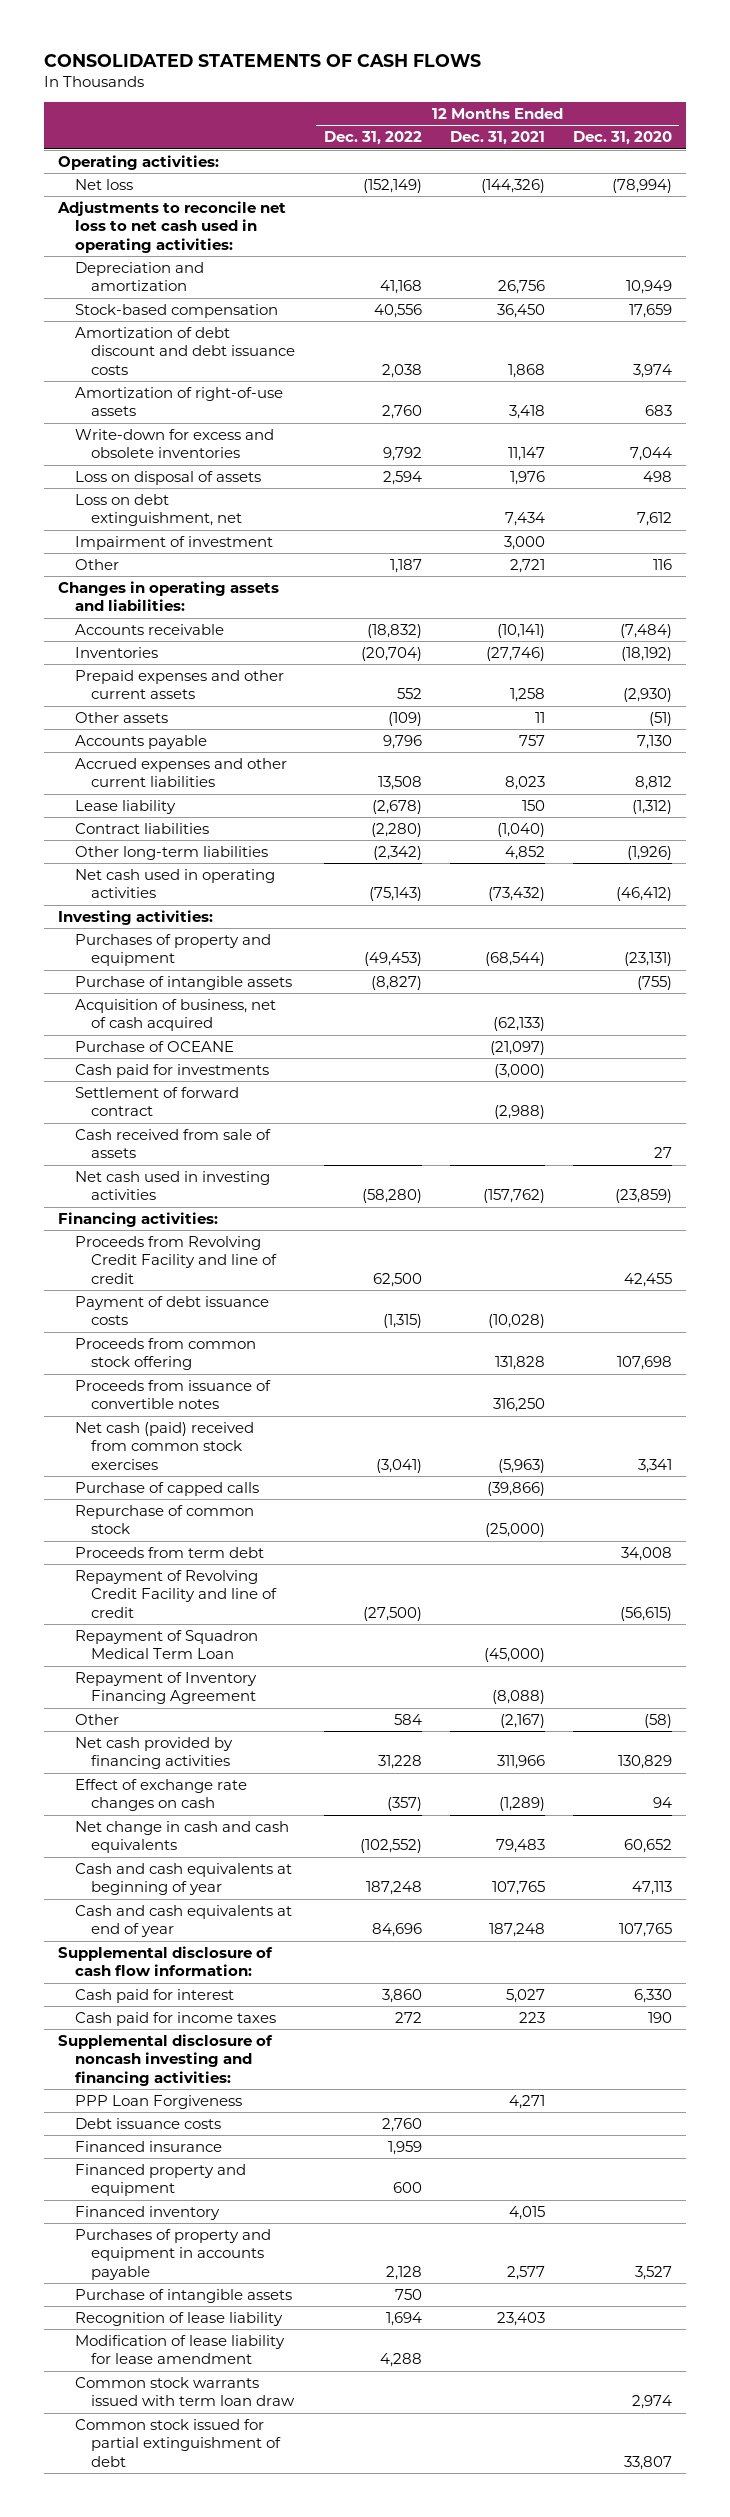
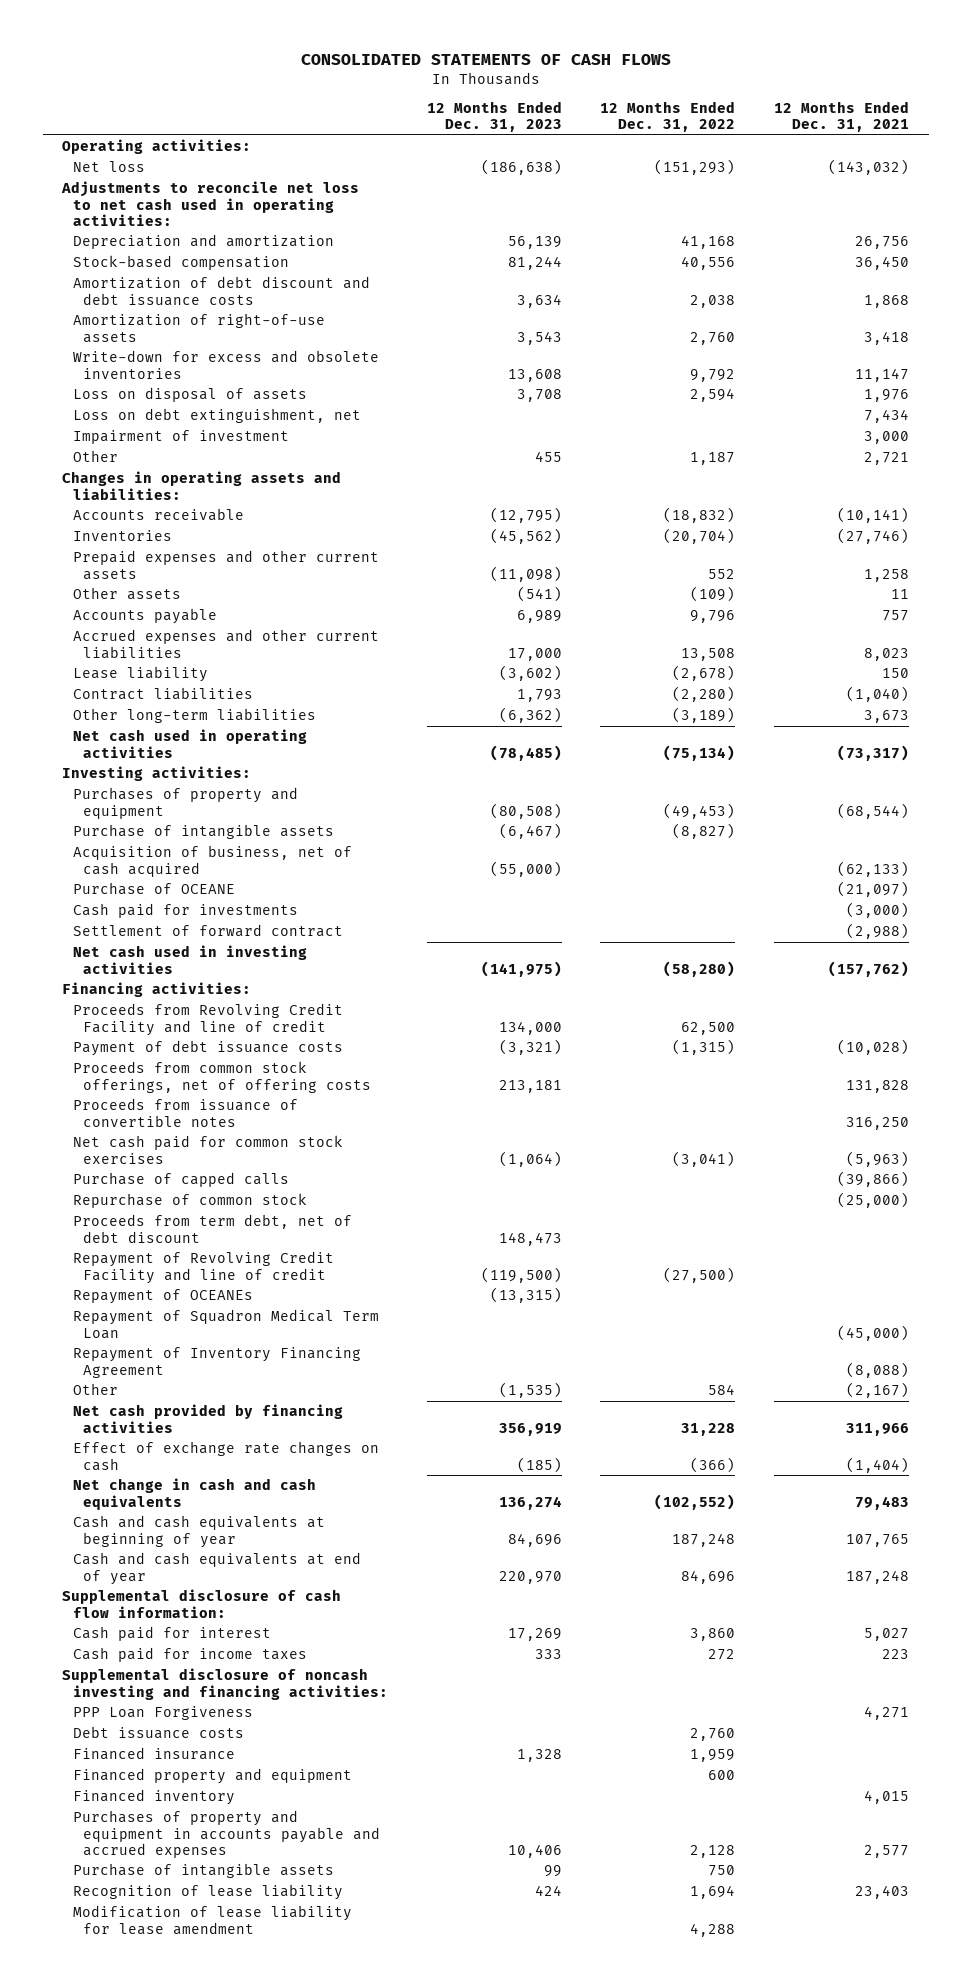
- | 12 Months Ended Dec. 31, 2022 | 12 Months Ended Dec. 31, 2021 | 12 Months Ended Dec. 31, 2020
+ | 12 Months Ended Dec. 31, 2023 | 12 Months Ended Dec. 31, 2022 | 12 Months Ended Dec. 31, 2021
- Net loss | (152,149) | (144,326) | (78,994)
+ Net loss | (186,638) | (151,293) | (143,032)
- Other long-term liabilities | (2,342) | 4,852 | (1,926)
- Net cash used in operating activities | (75,143) | (73,432) | (46,412)
+ Other long-term liabilities | (6,362) | (3,189) | 3,673
+ Net cash used in operating activities | (78,485) | (75,134) | (73,317)
- Cash received from sale of assets | | | 27
- Proceeds from common stock offering | | 131,828 | 107,698
+ Proceeds from common stock offerings, net of offering costs | 213,181 | | 131,828
- Net cash (paid) received from common stock exercises | (3,041) | (5,963) | 3,341
+ Net cash paid for common stock exercises | (1,064) | (3,041) | (5,963)
- Proceeds from term debt | | | 34,008
+ Proceeds from term debt, net of debt discount | 148,473 | |
+ Repayment of OCEANEs | (13,315) | |
- Effect of exchange rate changes on cash | (357) | (1,289) | 94
+ Effect of exchange rate changes on cash | (185) | (366) | (1,404)
- Purchases of property and equipment in accounts payable | 2,128 | 2,577 | 3,527
+ Purchases of property and equipment in accounts payable and accrued expenses | 10,406 | 2,128 | 2,577
- Common stock warrants issued with term loan draw | | | 2,974
- Common stock issued for partial extinguishment of debt | | | 33,807

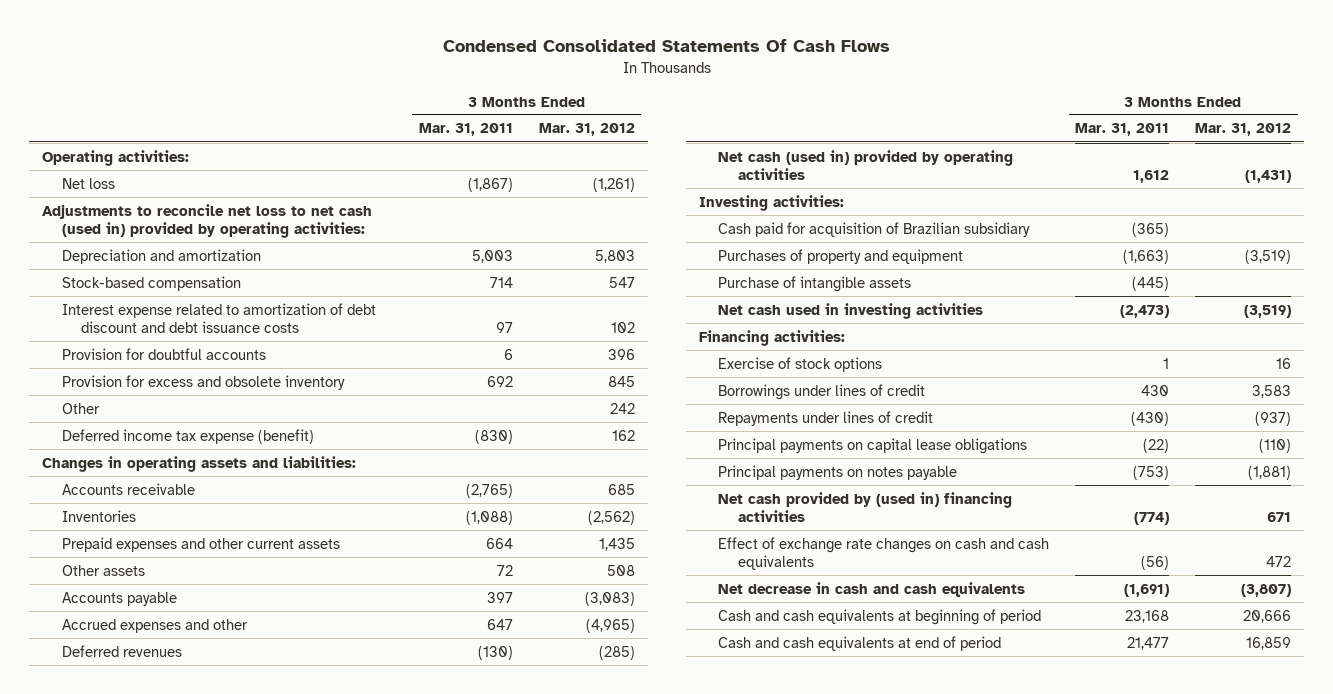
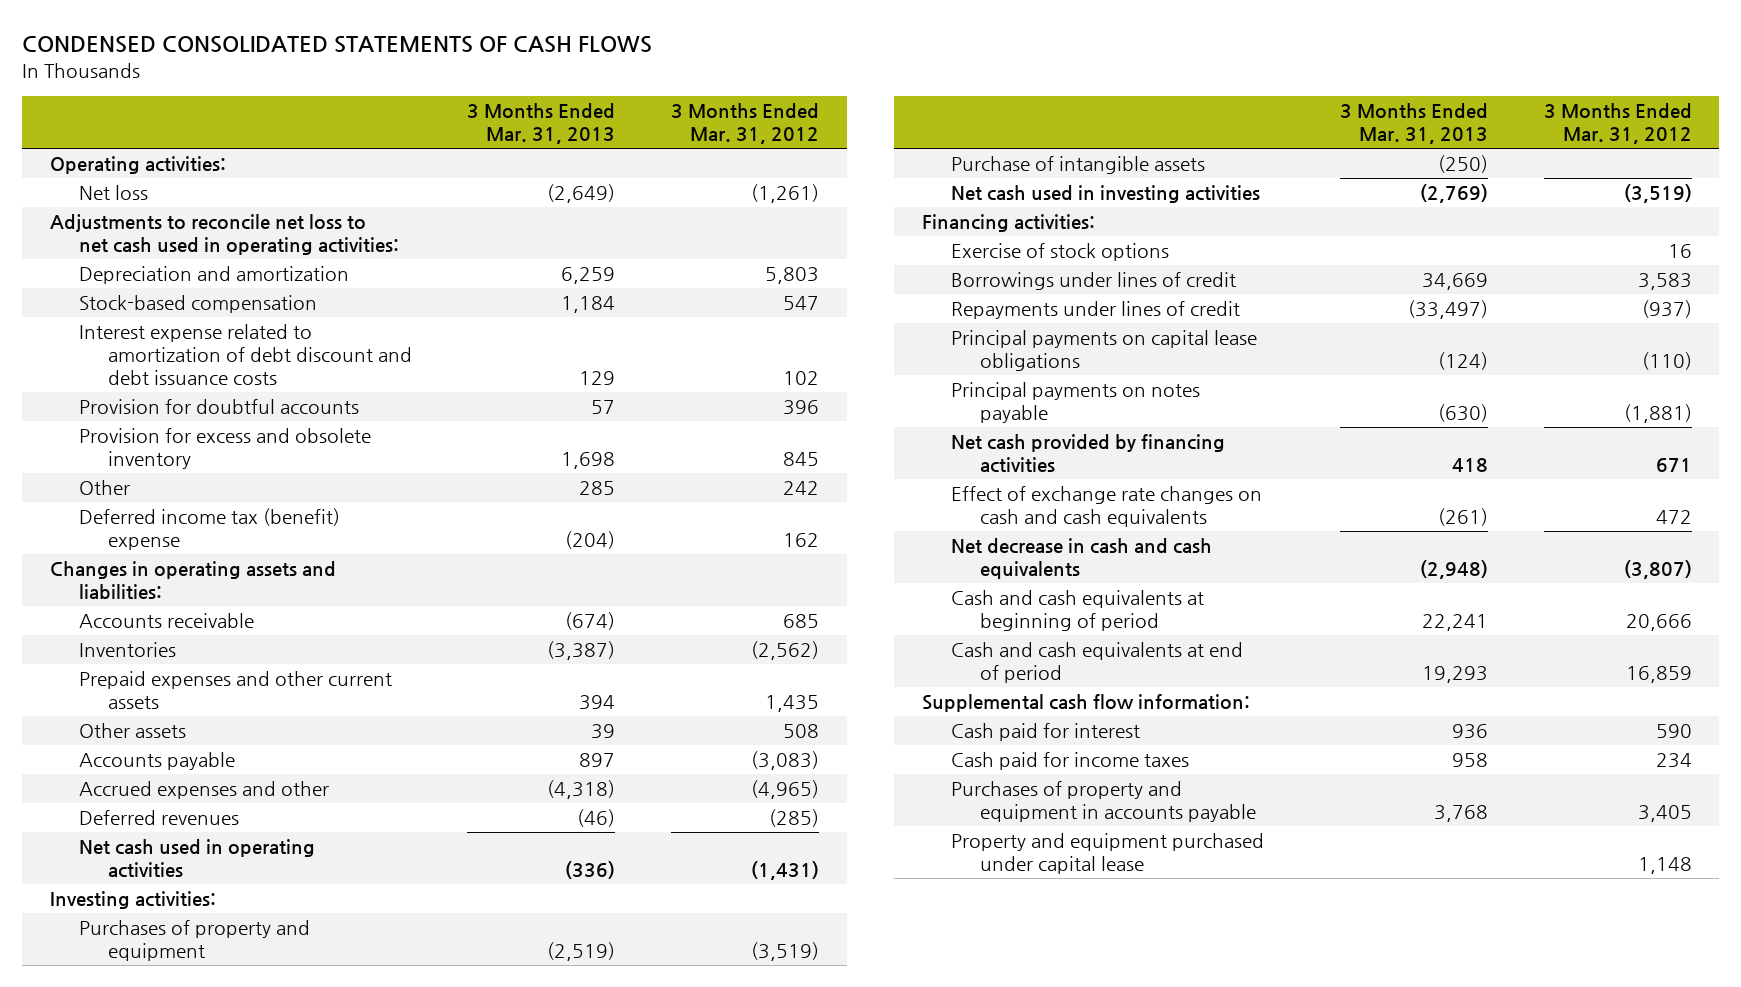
- Condensed Consolidated Statements Of Cash Flows
+ CONDENSED CONSOLIDATED STATEMENTS OF CASH FLOWS
- | 3 Months Ended Mar. 31, 2011 | 3 Months Ended Mar. 31, 2012
+ | 3 Months Ended Mar. 31, 2013 | 3 Months Ended Mar. 31, 2012
- Adjustments to reconcile net loss to net cash (used in) provided by operating activities:
+ Adjustments to reconcile net loss to net cash used in operating activities:
- Deferred income tax expense (benefit) | (830) | 162
+ Deferred income tax (benefit) expense | (204) | 162
- Net cash (used in) provided by operating activities | 1,612 | (1,431)
+ Net cash used in operating activities | (336) | (1,431)
- Cash paid for acquisition of Brazilian subsidiary | (365) |
- Net cash provided by (used in) financing activities | (774) | 671
+ Net cash provided by financing activities | 418 | 671
+ Supplemental cash flow information:
+ Cash paid for interest | 936 | 590
+ Cash paid for income taxes | 958 | 234
+ Purchases of property and equipment in accounts payable | 3,768 | 3,405
+ Property and equipment purchased under capital lease | | 1,148

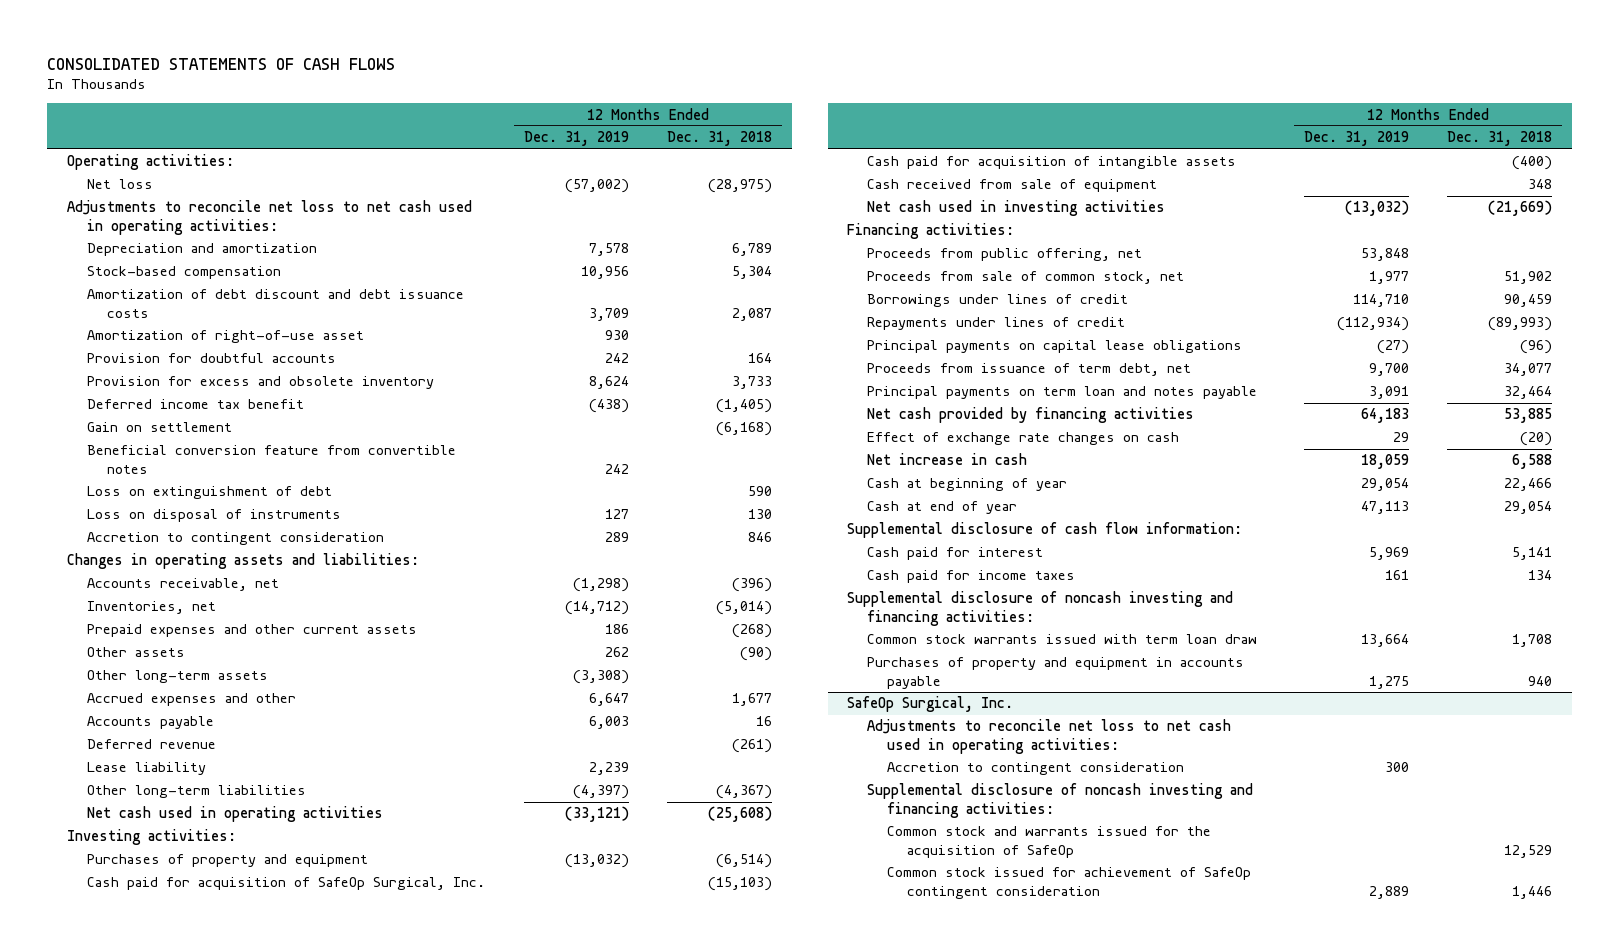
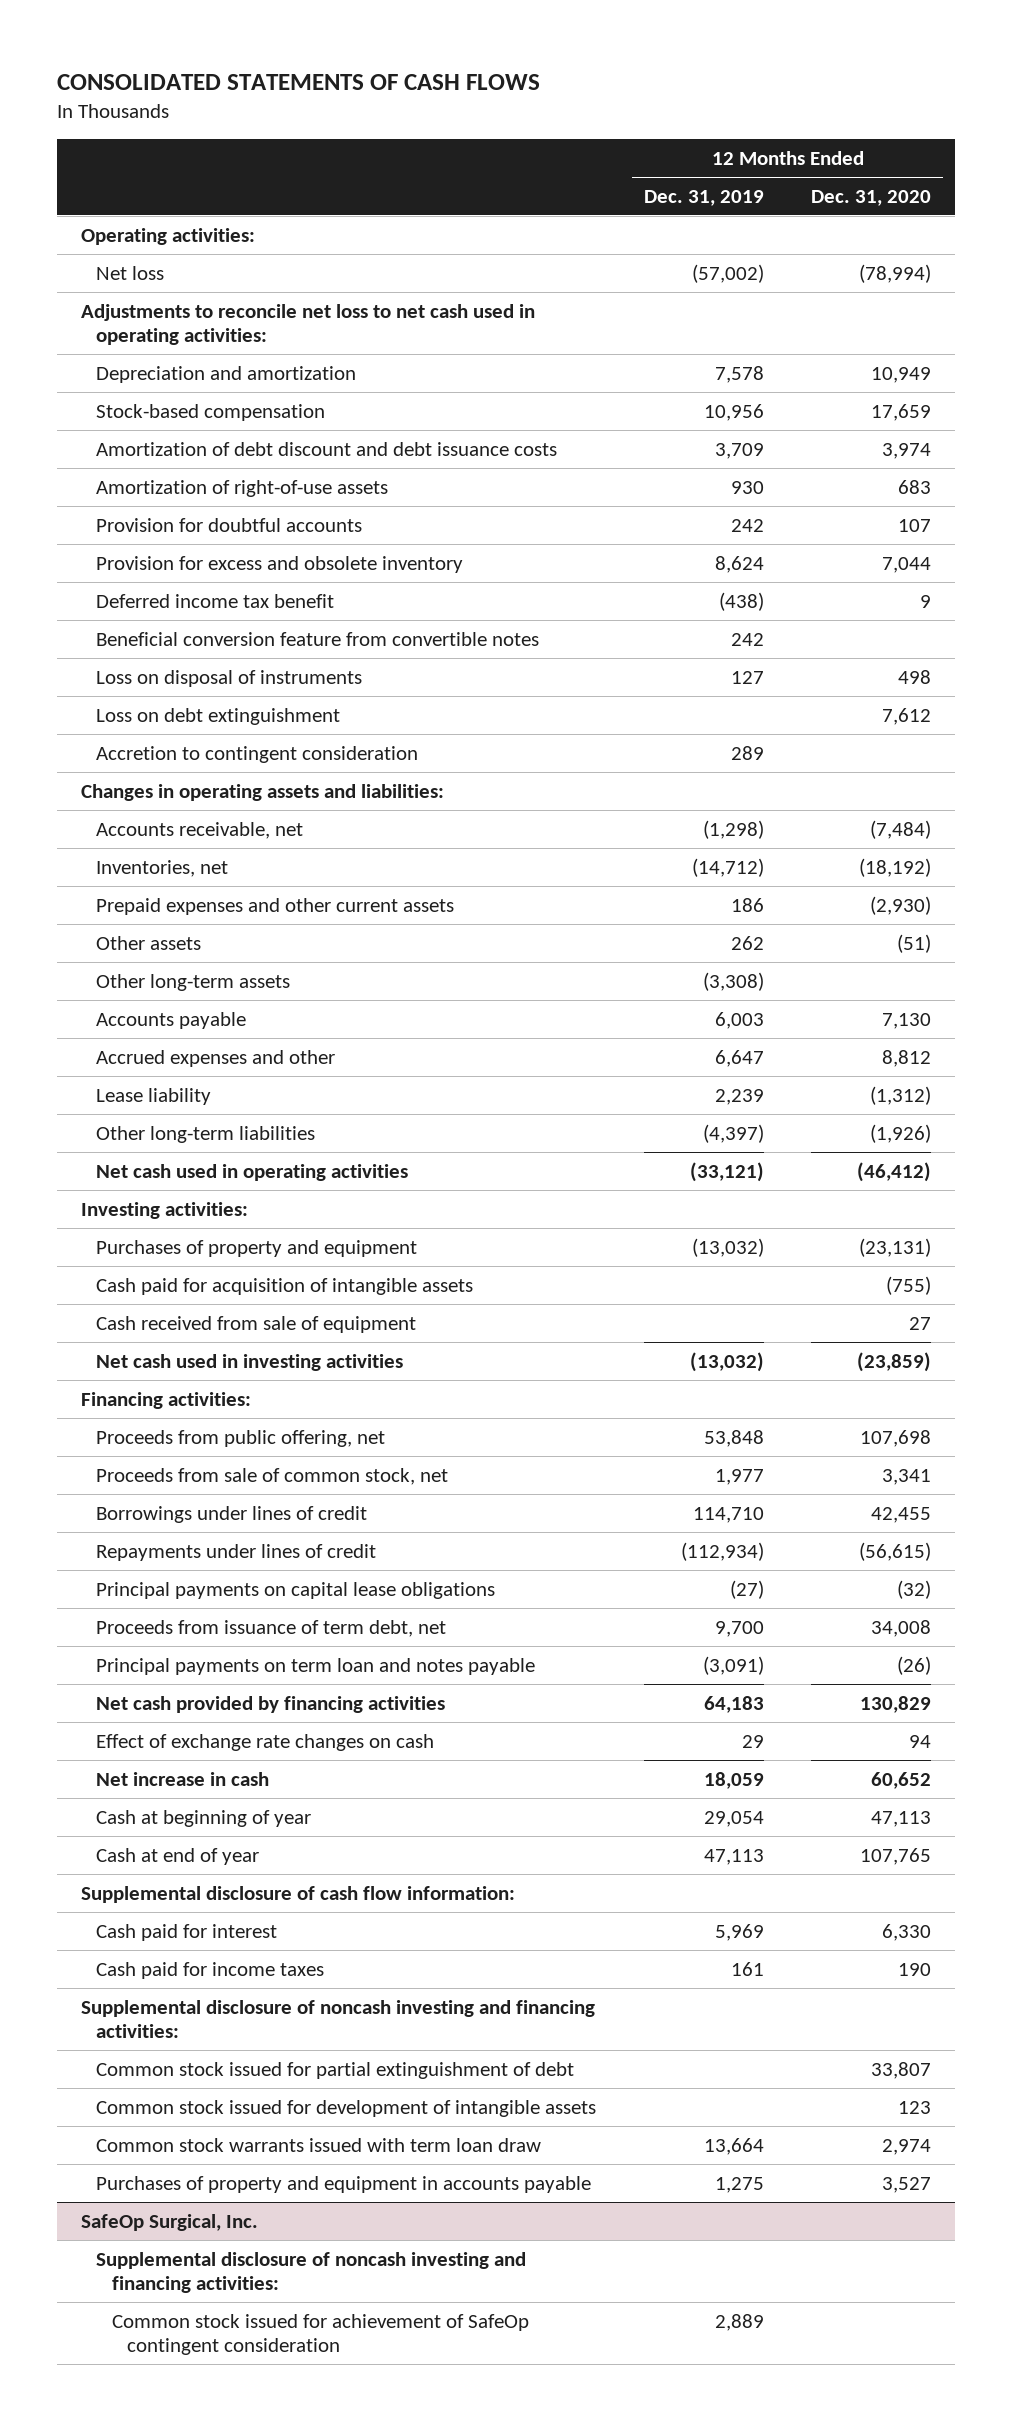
- | 12 Months Ended Dec. 31, 2019 | 12 Months Ended Dec. 31, 2018
+ | 12 Months Ended Dec. 31, 2019 | 12 Months Ended Dec. 31, 2020
- Amortization of right-of-use asset | 930 |
+ Amortization of right-of-use assets | 930 | 683
- Gain on settlement | | (6,168)
- Loss on extinguishment of debt | | 590
+ Loss on debt extinguishment | | 7,612
- Deferred revenue | | (261)
moved down: Accrued expenses and other | 6,647 | 8,812
- Cash paid for acquisition of SafeOp Surgical, Inc. | | (15,103)
- Principal payments on term loan and notes payable | 3,091 | 32,464
+ Principal payments on term loan and notes payable | (3,091) | (26)
+ Common stock issued for partial extinguishment of debt | | 33,807
+ Common stock issued for development of intangible assets | | 123
@ SafeOp Surgical, Inc.
- Adjustments to reconcile net loss to net cash used in operating activities:
- Accretion to contingent consideration | 300 |
- Common stock and warrants issued for the acquisition of SafeOp | | 12,529

